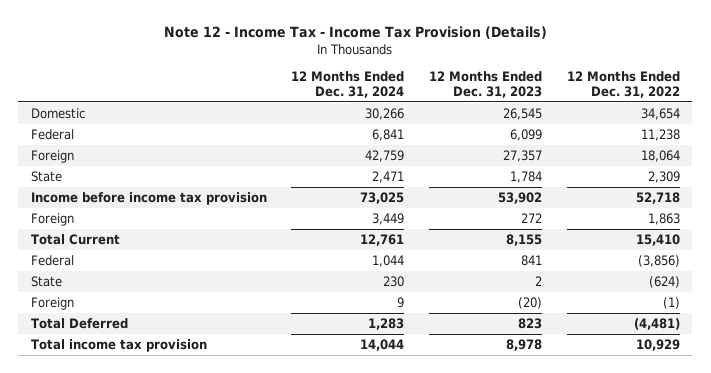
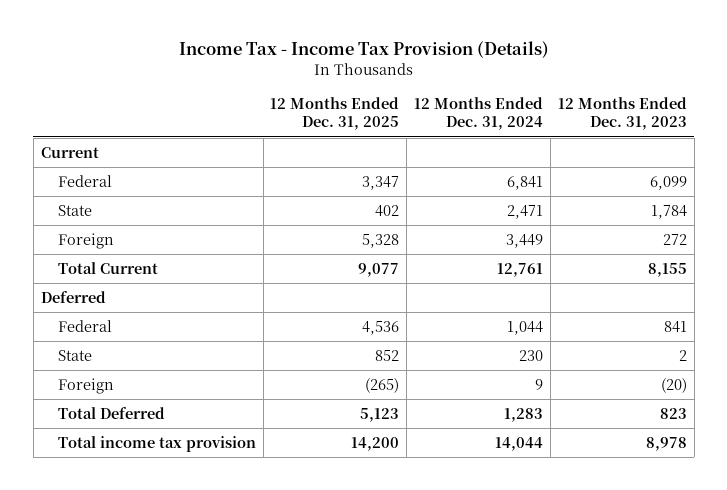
- Note 12 - Income Tax - Income Tax Provision (Details)
+ Income Tax - Income Tax Provision (Details)
- | 12 Months Ended Dec. 31, 2024 | 12 Months Ended Dec. 31, 2023 | 12 Months Ended Dec. 31, 2022
+ | 12 Months Ended Dec. 31, 2025 | 12 Months Ended Dec. 31, 2024 | 12 Months Ended Dec. 31, 2023
- Domestic | 30,266 | 26,545 | 34,654
+ Current
- Foreign | 42,759 | 27,357 | 18,064
- Income before income tax provision | 73,025 | 53,902 | 52,718
+ Deferred

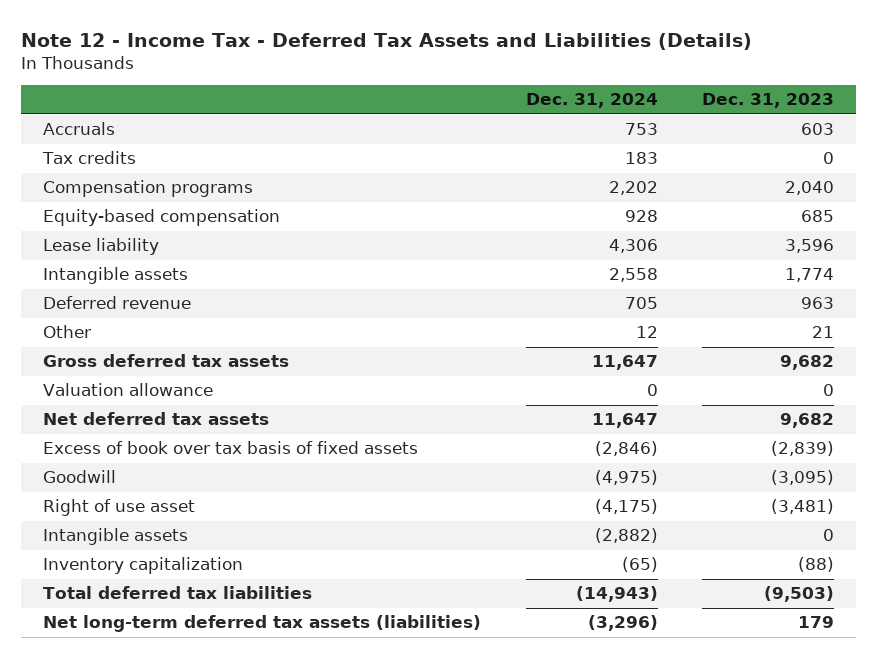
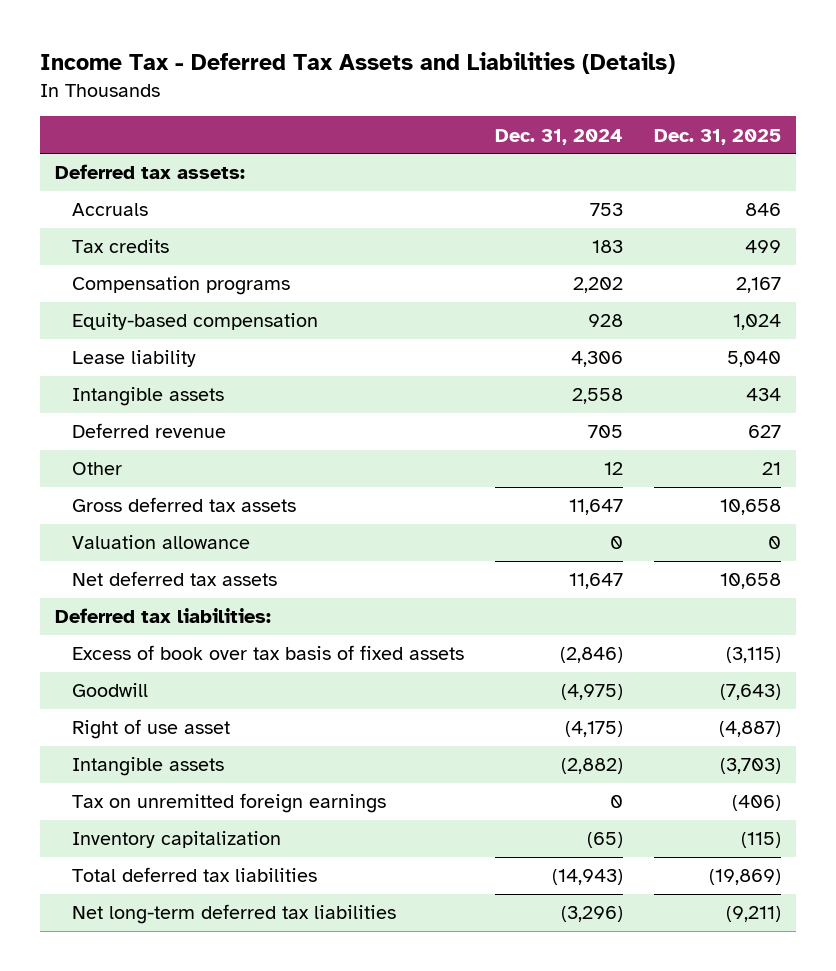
- Note 12 - Income Tax - Deferred Tax Assets and Liabilities (Details)
+ Income Tax - Deferred Tax Assets and Liabilities (Details)
- | Dec. 31, 2024 | Dec. 31, 2023
+ | Dec. 31, 2024 | Dec. 31, 2025
+ Deferred tax assets:
+ Deferred tax liabilities:
+ Tax on unremitted foreign earnings | 0 | (406)
- Net long-term deferred tax assets (liabilities) | (3,296) | 179
+ Net long-term deferred tax liabilities | (3,296) | (9,211)

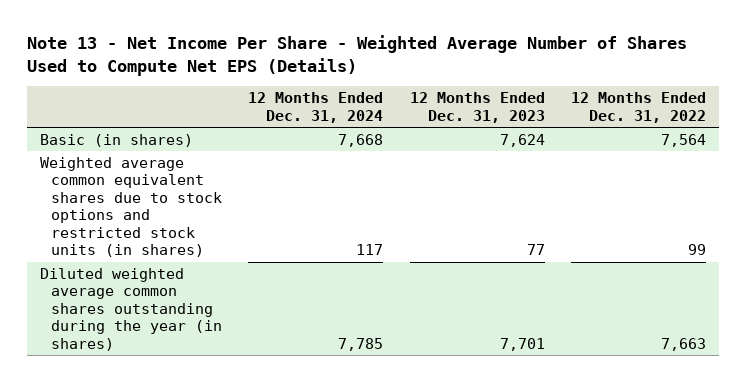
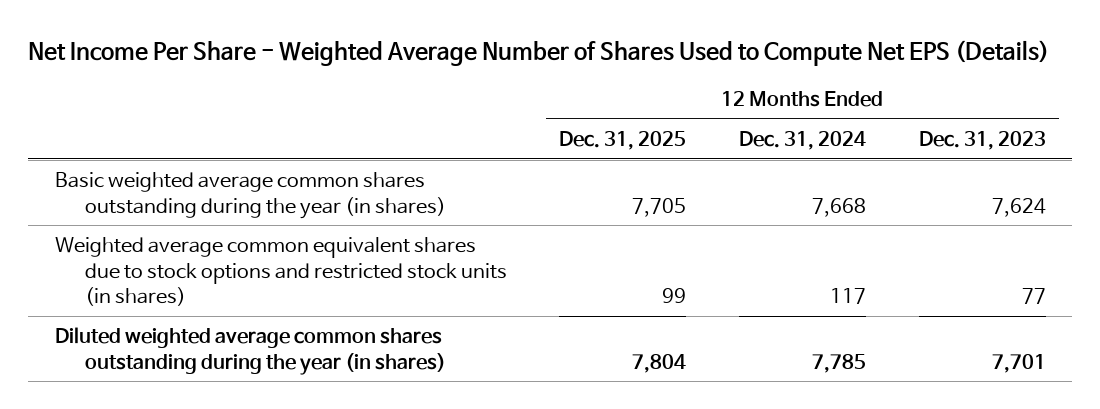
- Note 13 - Net Income Per Share - Weighted Average Number of Shares Used to Compute Net EPS (Details)
+ Net Income Per Share - Weighted Average Number of Shares Used to Compute Net EPS (Details)
- | 12 Months Ended Dec. 31, 2024 | 12 Months Ended Dec. 31, 2023 | 12 Months Ended Dec. 31, 2022
+ | 12 Months Ended Dec. 31, 2025 | 12 Months Ended Dec. 31, 2024 | 12 Months Ended Dec. 31, 2023
- Basic (in shares) | 7,668 | 7,624 | 7,564
+ Basic weighted average common shares outstanding during the year (in shares) | 7,705 | 7,668 | 7,624

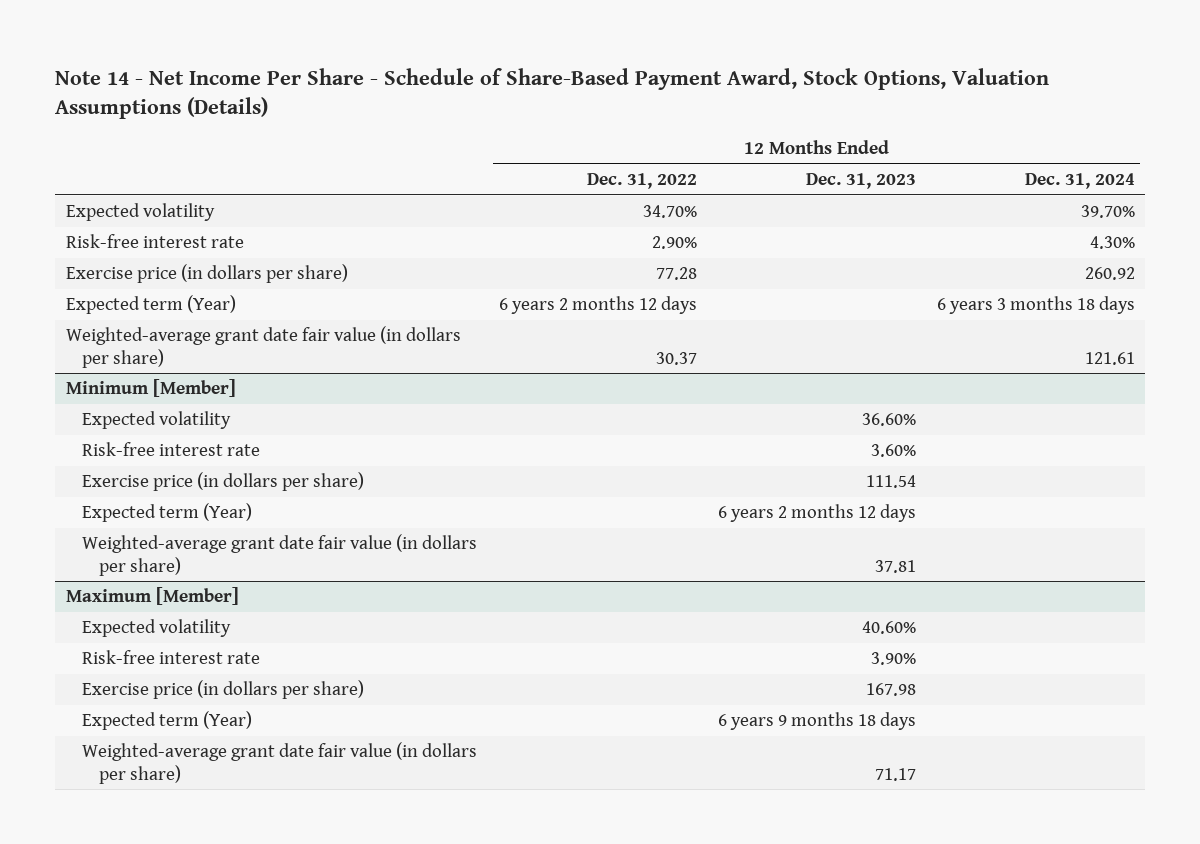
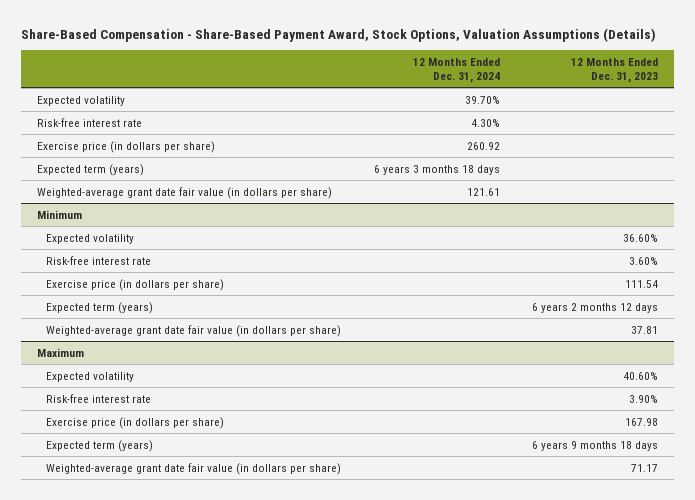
- Note 14 - Net Income Per Share - Schedule of Share-Based Payment Award, Stock Options, Valuation Assumptions (Details)
+ Share-Based Compensation - Share-Based Payment Award, Stock Options, Valuation Assumptions (Details)
- | 12 Months Ended Dec. 31, 2022 | 12 Months Ended Dec. 31, 2023 | 12 Months Ended Dec. 31, 2024
+ | 12 Months Ended Dec. 31, 2024 | 12 Months Ended Dec. 31, 2023
- Expected term (Year) | 6 years 2 months 12 days | | 6 years 3 months 18 days
+ Expected term (years) | 6 years 3 months 18 days |
- Minimum [Member]
+ Minimum
- Expected term (Year) | | 6 years 2 months 12 days |
+ Expected term (years) | | 6 years 2 months 12 days
- Maximum [Member]
+ Maximum
- Expected term (Year) | | 6 years 9 months 18 days |
+ Expected term (years) | | 6 years 9 months 18 days

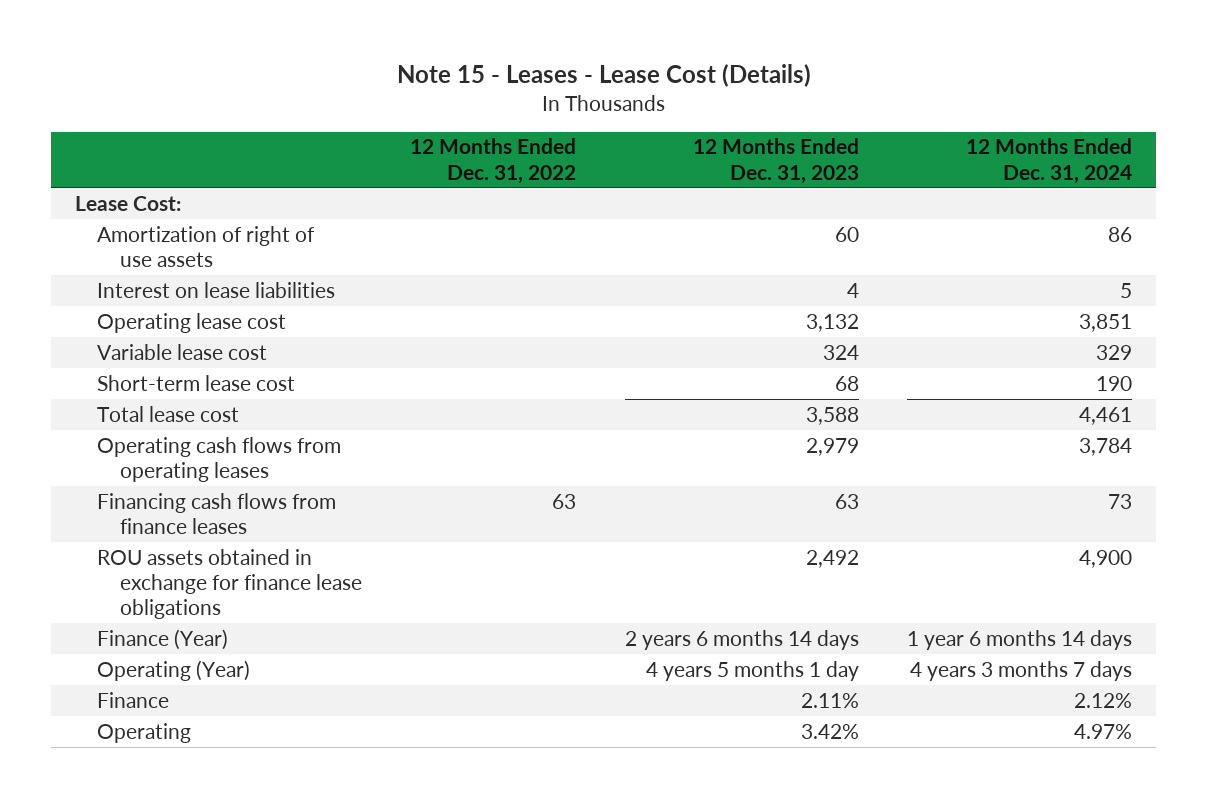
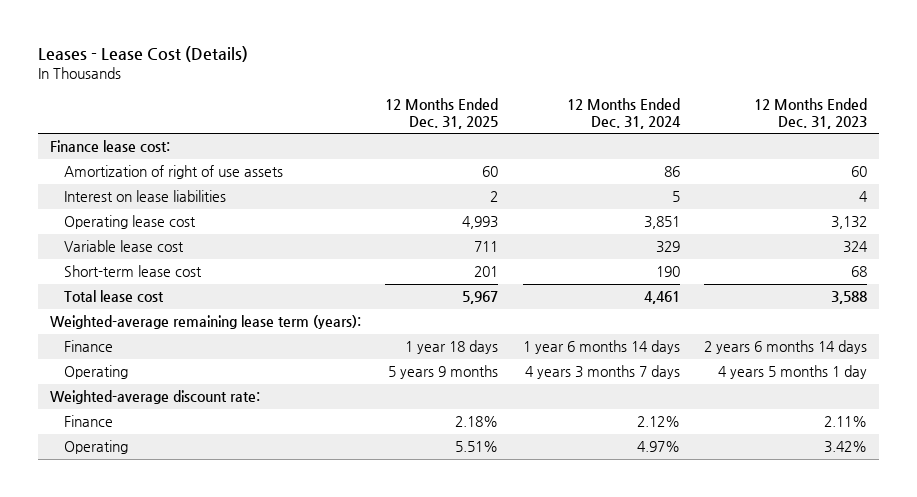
- Note 15 - Leases - Lease Cost (Details)
+ Leases - Lease Cost (Details)
- | 12 Months Ended Dec. 31, 2022 | 12 Months Ended Dec. 31, 2023 | 12 Months Ended Dec. 31, 2024
+ | 12 Months Ended Dec. 31, 2025 | 12 Months Ended Dec. 31, 2024 | 12 Months Ended Dec. 31, 2023
- Lease Cost:
+ Finance lease cost:
- Operating cash flows from operating leases | | 2,979 | 3,784
- Financing cash flows from finance leases | 63 | 63 | 73
- ROU assets obtained in exchange for finance lease obligations | | 2,492 | 4,900
- Finance (Year) | | 2 years 6 months 14 days | 1 year 6 months 14 days
- Operating (Year) | | 4 years 5 months 1 day | 4 years 3 months 7 days
+ Weighted-average remaining lease term (years):
+ Finance | 1 year 18 days | 1 year 6 months 14 days | 2 years 6 months 14 days
+ Operating | 5 years 9 months | 4 years 3 months 7 days | 4 years 5 months 1 day
+ Weighted-average discount rate:

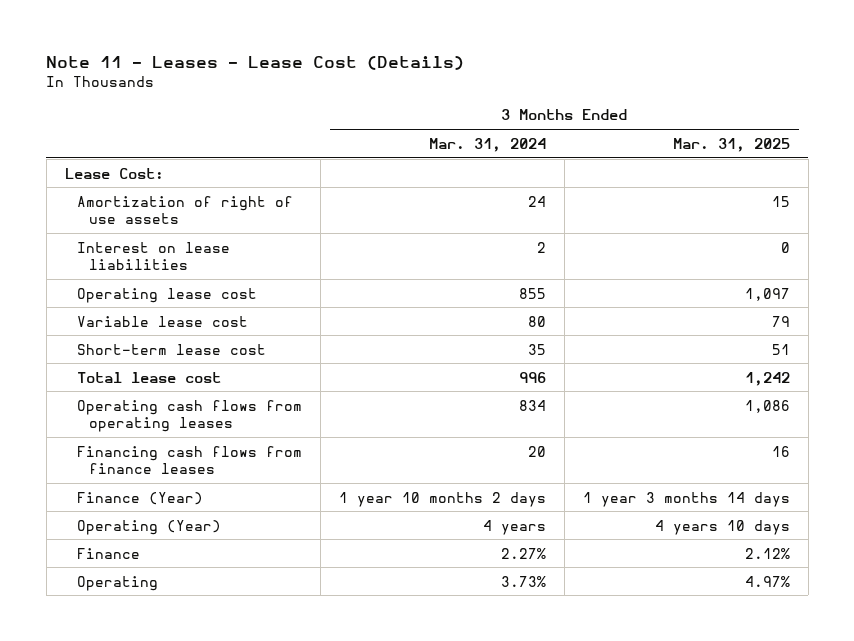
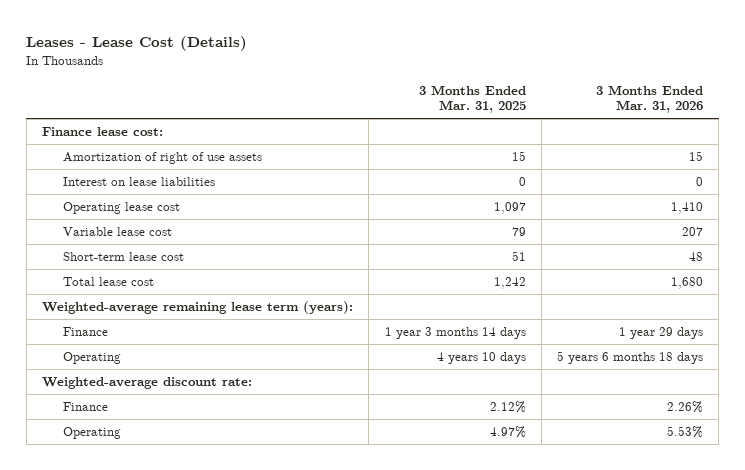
- Note 11 - Leases - Lease Cost (Details)
+ Leases - Lease Cost (Details)
- | 3 Months Ended Mar. 31, 2024 | 3 Months Ended Mar. 31, 2025
+ | 3 Months Ended Mar. 31, 2025 | 3 Months Ended Mar. 31, 2026
- Lease Cost:
+ Finance lease cost:
- Operating cash flows from operating leases | 834 | 1,086
- Financing cash flows from finance leases | 20 | 16
- Finance (Year) | 1 year 10 months 2 days | 1 year 3 months 14 days
- Operating (Year) | 4 years | 4 years 10 days
+ Weighted-average remaining lease term (years):
+ Finance | 1 year 3 months 14 days | 1 year 29 days
+ Operating | 4 years 10 days | 5 years 6 months 18 days
+ Weighted-average discount rate:

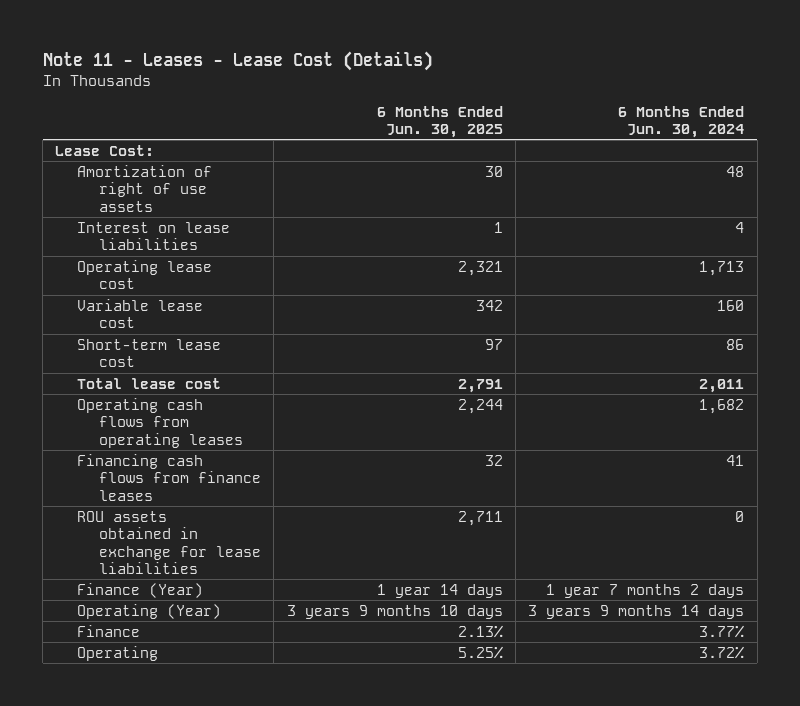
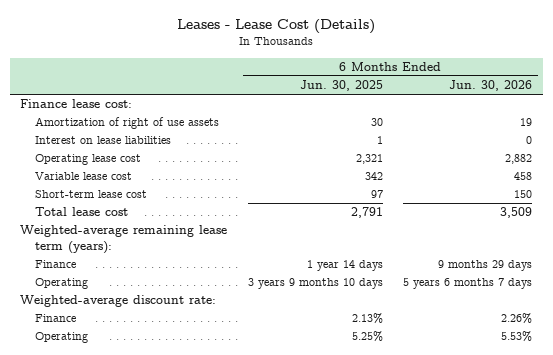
- Note 11 - Leases - Lease Cost (Details)
+ Leases - Lease Cost (Details)
- | 6 Months Ended Jun. 30, 2025 | 6 Months Ended Jun. 30, 2024
+ | 6 Months Ended Jun. 30, 2025 | 6 Months Ended Jun. 30, 2026
- Lease Cost:
+ Finance lease cost:
- Operating cash flows from operating leases | 2,244 | 1,682
- Financing cash flows from finance leases | 32 | 41
- ROU assets obtained in exchange for lease liabilities | 2,711 | 0
- Finance (Year) | 1 year 14 days | 1 year 7 months 2 days
- Operating (Year) | 3 years 9 months 10 days | 3 years 9 months 14 days
+ Weighted-average remaining lease term (years):
+ Finance | 1 year 14 days | 9 months 29 days
+ Operating | 3 years 9 months 10 days | 5 years 6 months 7 days
+ Weighted-average discount rate:

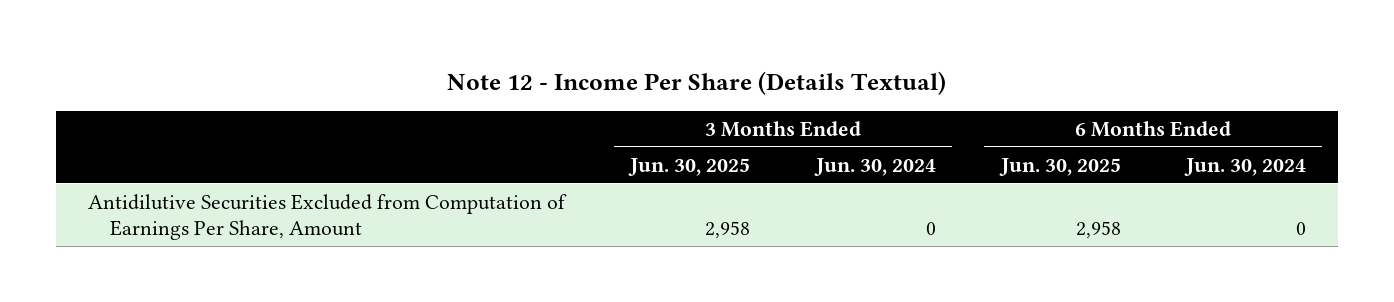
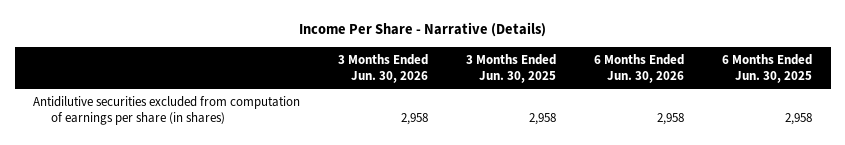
- Note 12 - Income Per Share (Details Textual)
+ Income Per Share - Narrative (Details)
- | 3 Months Ended Jun. 30, 2025 | 3 Months Ended Jun. 30, 2024 | 6 Months Ended Jun. 30, 2025 | 6 Months Ended Jun. 30, 2024
+ | 3 Months Ended Jun. 30, 2026 | 3 Months Ended Jun. 30, 2025 | 6 Months Ended Jun. 30, 2026 | 6 Months Ended Jun. 30, 2025
- Antidilutive Securities Excluded from Computation of Earnings Per Share, Amount | 2,958 | 0 | 2,958 | 0
+ Antidilutive securities excluded from computation of earnings per share (in shares) | 2,958 | 2,958 | 2,958 | 2,958

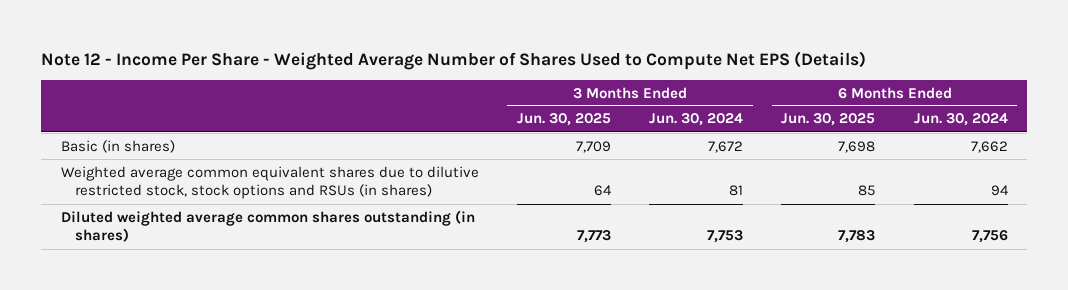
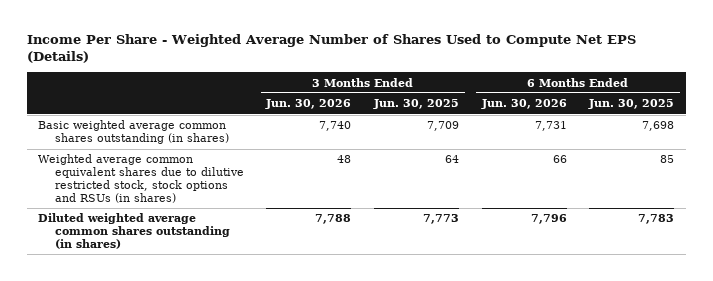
- Note 12 - Income Per Share - Weighted Average Number of Shares Used to Compute Net EPS (Details)
+ Income Per Share - Weighted Average Number of Shares Used to Compute Net EPS (Details)
- | 3 Months Ended Jun. 30, 2025 | 3 Months Ended Jun. 30, 2024 | 6 Months Ended Jun. 30, 2025 | 6 Months Ended Jun. 30, 2024
+ | 3 Months Ended Jun. 30, 2026 | 3 Months Ended Jun. 30, 2025 | 6 Months Ended Jun. 30, 2026 | 6 Months Ended Jun. 30, 2025
- Basic (in shares) | 7,709 | 7,672 | 7,698 | 7,662
+ Basic weighted average common shares outstanding (in shares) | 7,740 | 7,709 | 7,731 | 7,698

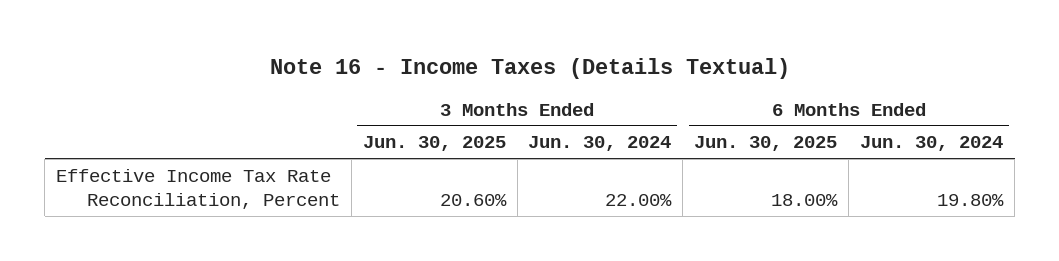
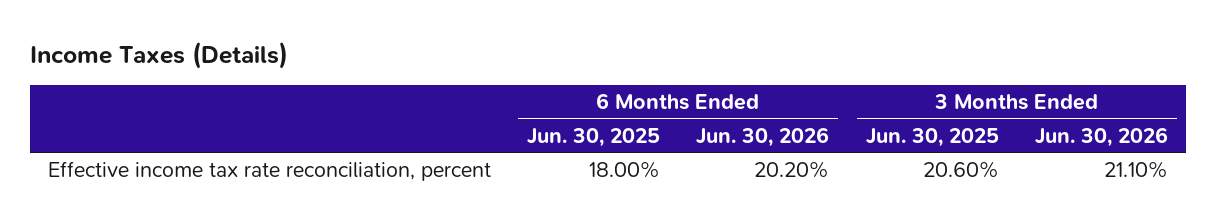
- Note 16 - Income Taxes (Details Textual)
+ Income Taxes (Details)
- | 3 Months Ended Jun. 30, 2025 | 3 Months Ended Jun. 30, 2024 | 6 Months Ended Jun. 30, 2025 | 6 Months Ended Jun. 30, 2024
+ | 6 Months Ended Jun. 30, 2025 | 6 Months Ended Jun. 30, 2026 | 3 Months Ended Jun. 30, 2025 | 3 Months Ended Jun. 30, 2026
- Effective Income Tax Rate Reconciliation, Percent | 20.60% | 22.00% | 18.00% | 19.80%
+ Effective income tax rate reconciliation, percent | 18.00% | 20.20% | 20.60% | 21.10%

